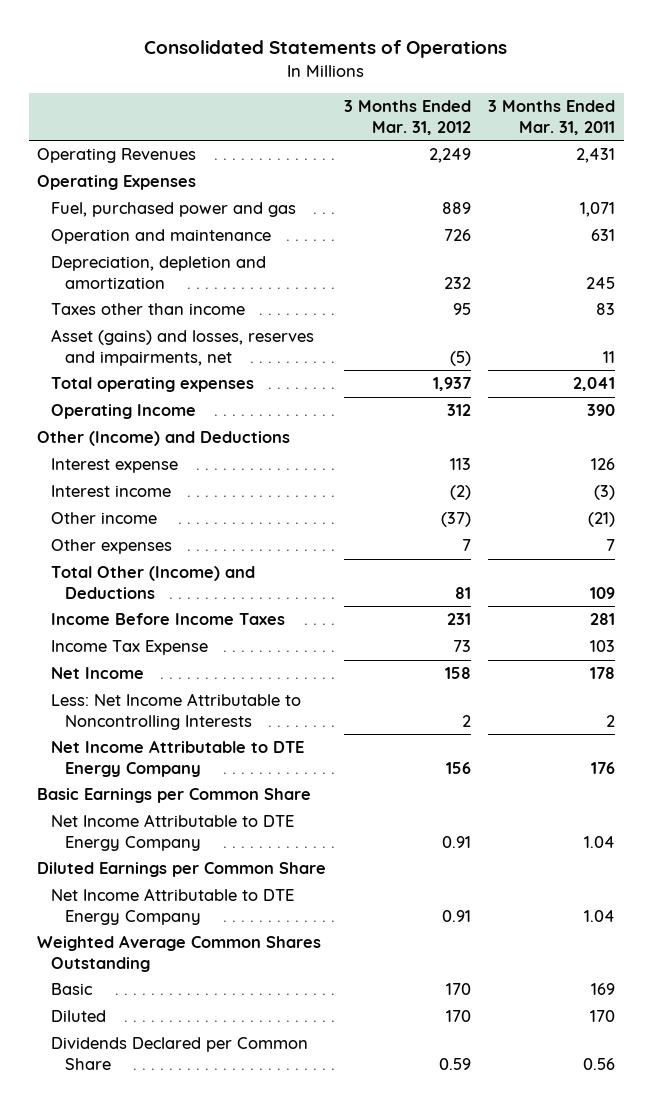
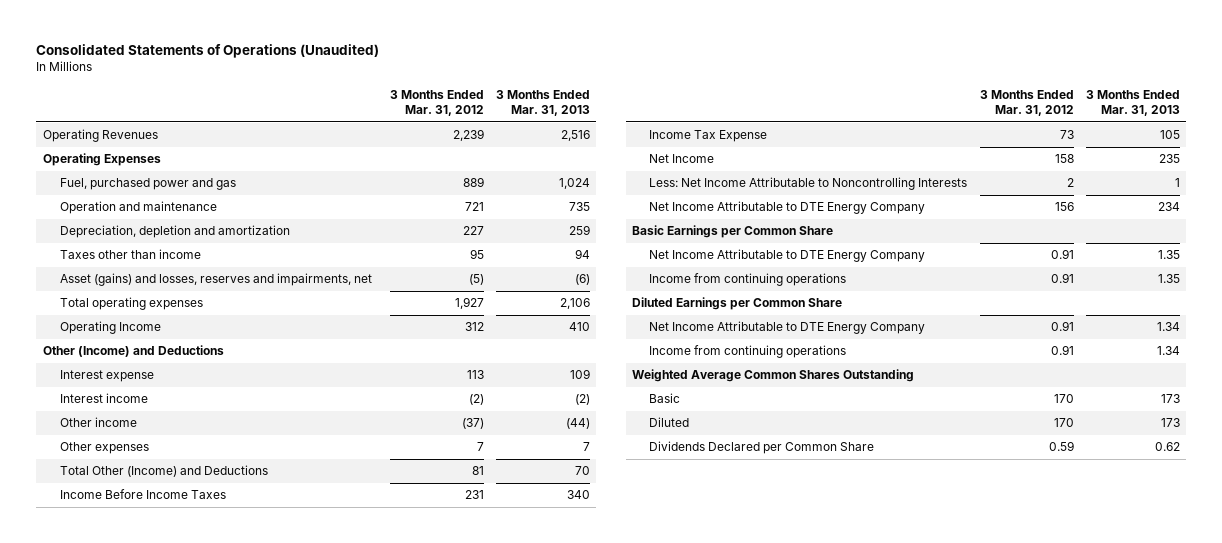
- Consolidated Statements of Operations
+ Consolidated Statements of Operations (Unaudited)
- | 3 Months Ended Mar. 31, 2012 | 3 Months Ended Mar. 31, 2011
+ | 3 Months Ended Mar. 31, 2012 | 3 Months Ended Mar. 31, 2013
- Operating Revenues | 2,249 | 2,431
+ Operating Revenues | 2,239 | 2,516
- Operation and maintenance | 726 | 631
- Depreciation, depletion and amortization | 232 | 245
+ Operation and maintenance | 721 | 735
+ Depreciation, depletion and amortization | 227 | 259
- Total operating expenses | 1,937 | 2,041
+ Total operating expenses | 1,927 | 2,106
+ Income from continuing operations | 0.91 | 1.35
+ Income from continuing operations | 0.91 | 1.34

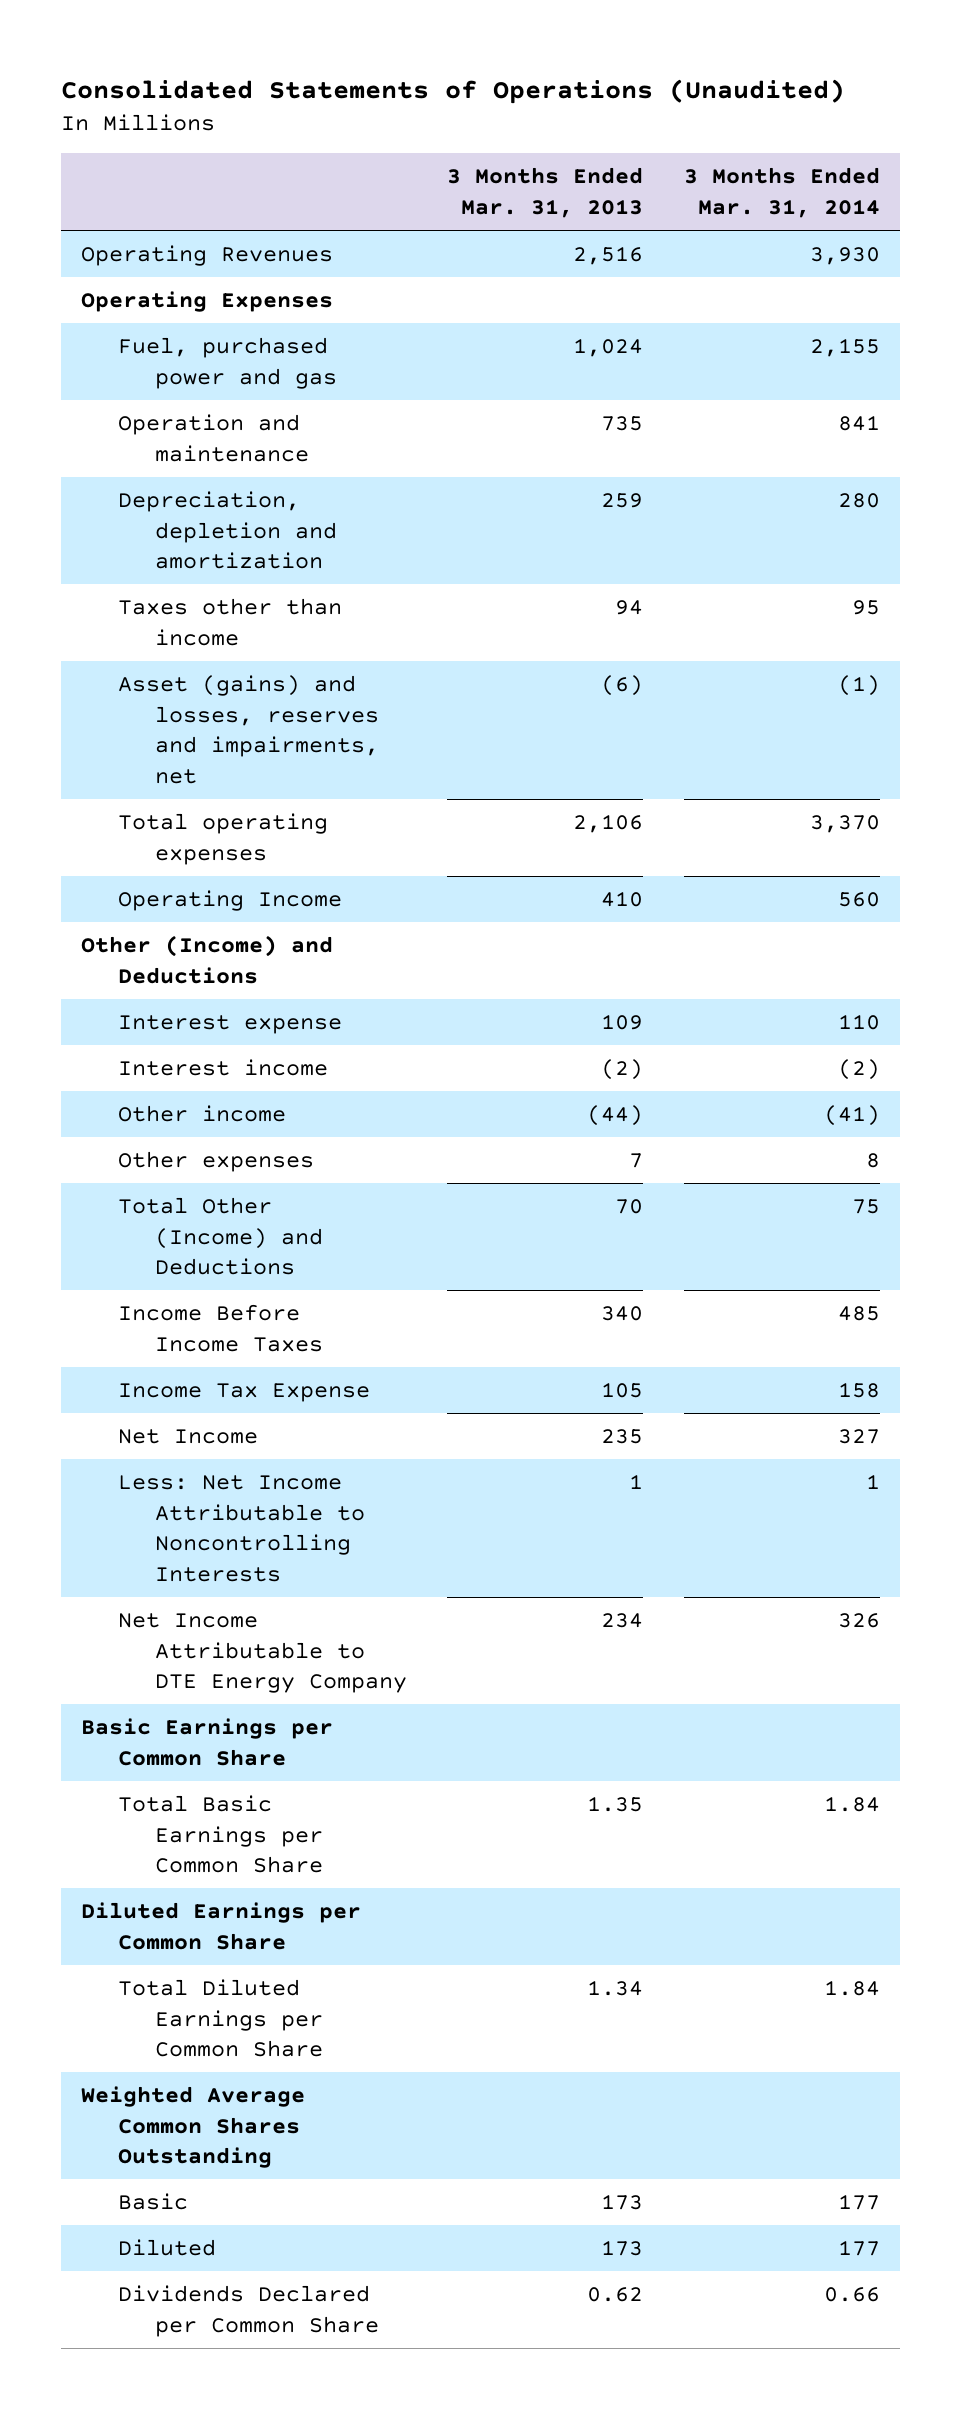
- | 3 Months Ended Mar. 31, 2012 | 3 Months Ended Mar. 31, 2013
+ | 3 Months Ended Mar. 31, 2013 | 3 Months Ended Mar. 31, 2014
- Net Income Attributable to DTE Energy Company | 0.91 | 1.35
- Income from continuing operations | 0.91 | 1.35
+ Total Basic Earnings per Common Share | 1.35 | 1.84
- Net Income Attributable to DTE Energy Company | 0.91 | 1.34
- Income from continuing operations | 0.91 | 1.34
+ Total Diluted Earnings per Common Share | 1.34 | 1.84

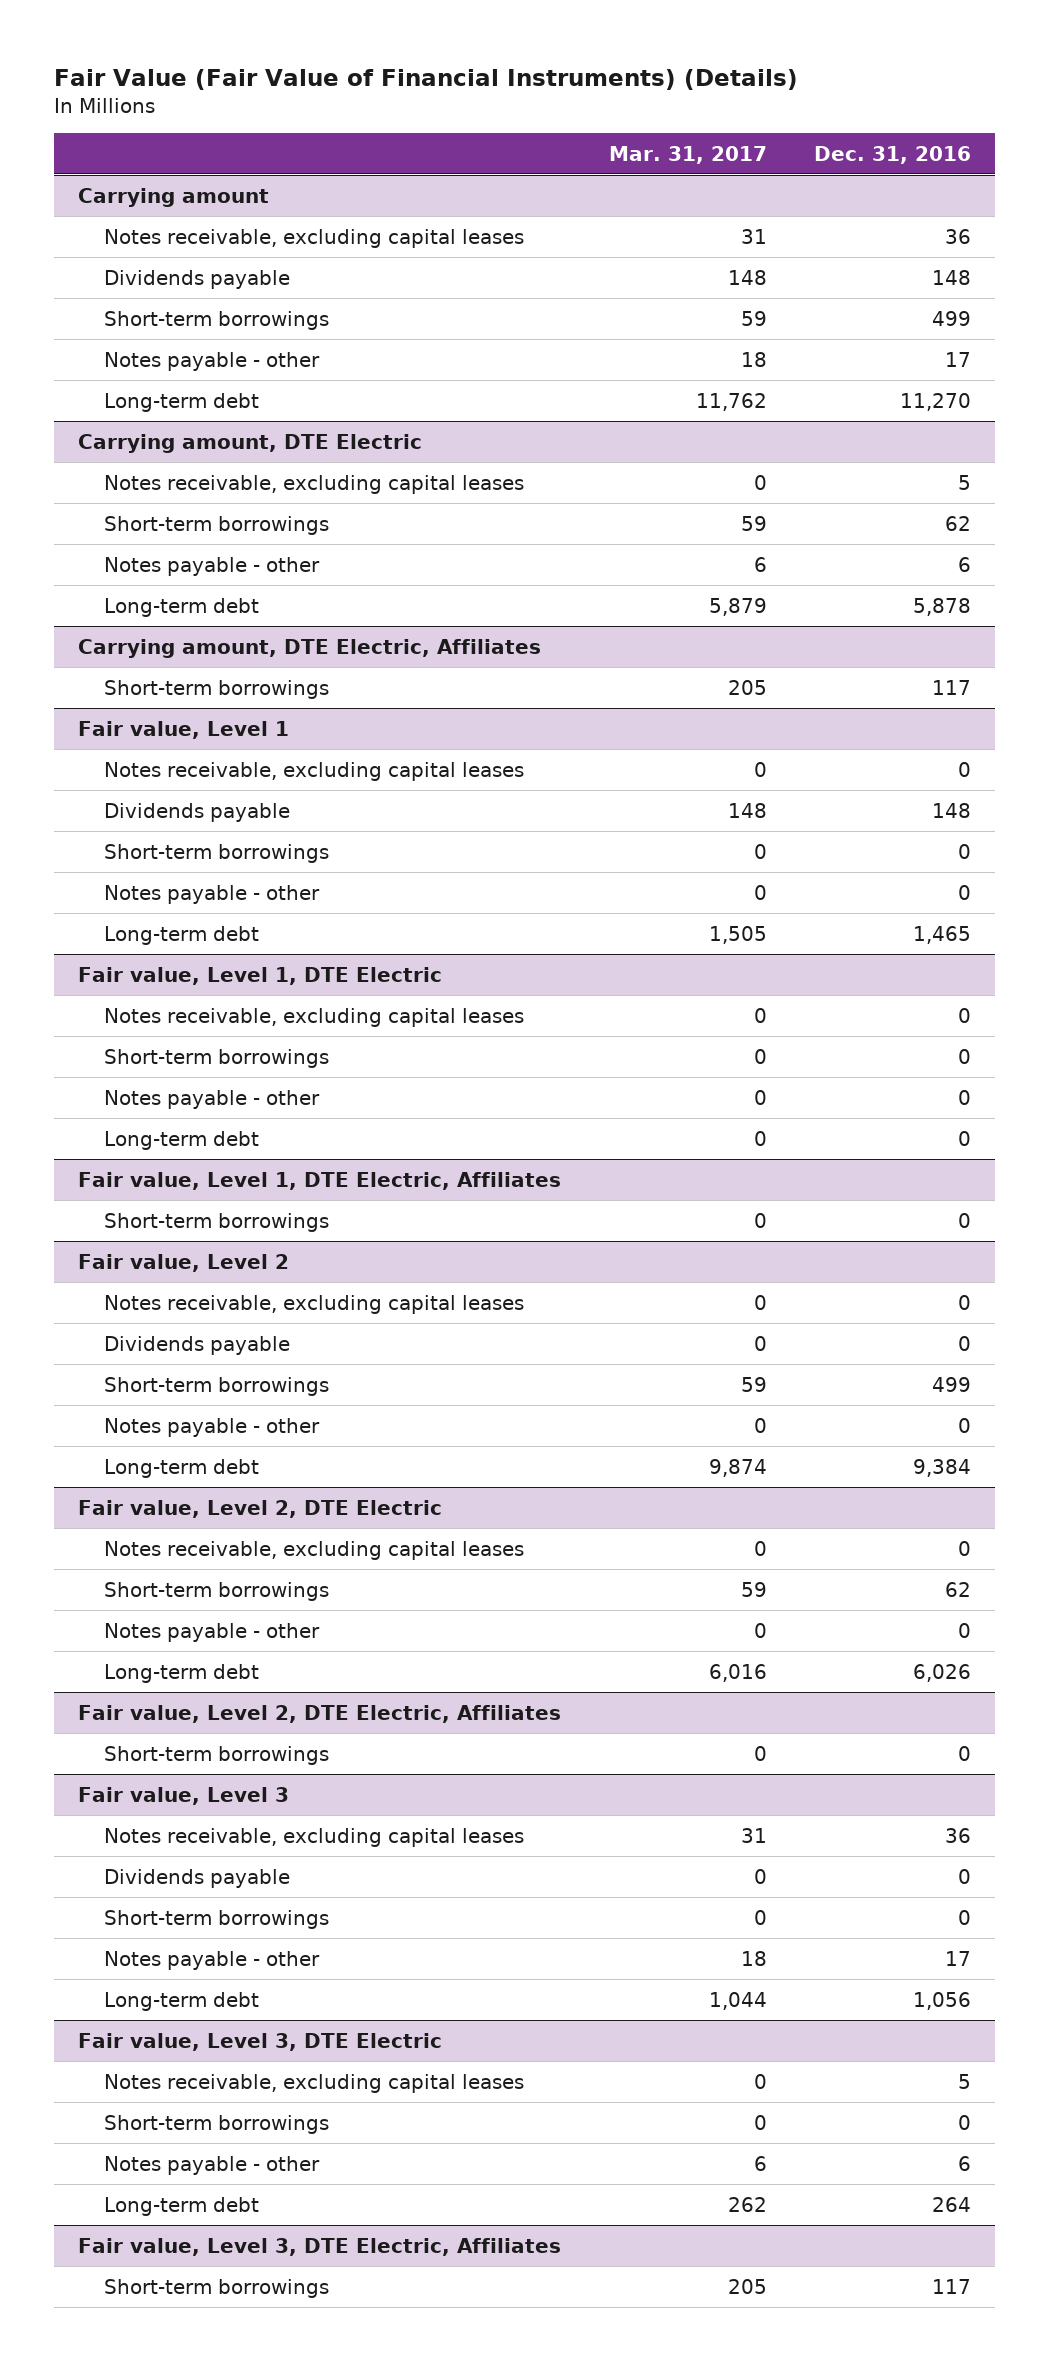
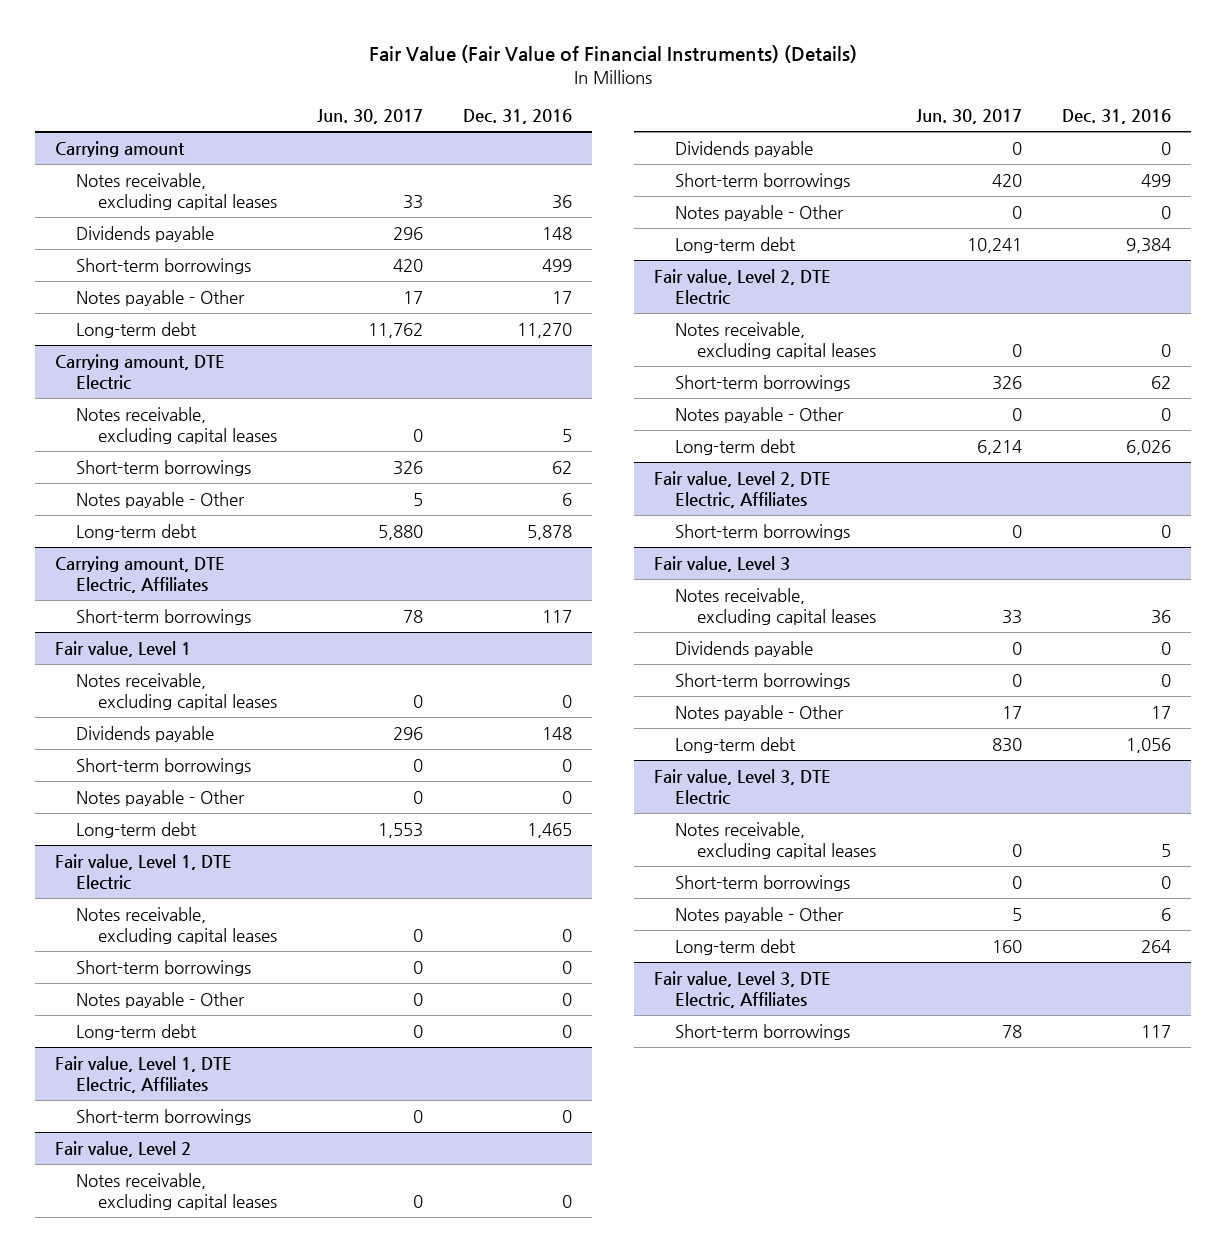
- | Mar. 31, 2017 | Dec. 31, 2016
+ | Jun. 30, 2017 | Dec. 31, 2016
@ Carrying amount
- Notes payable - other | 18 | 17
+ Notes payable - Other | 17 | 17
@ Carrying amount, DTE Electric
- Notes payable - other | 6 | 6
+ Notes payable - Other | 5 | 6
@ Fair value, Level 1
- Notes payable - other | 0 | 0
+ Notes payable - Other | 0 | 0
@ Fair value, Level 1, DTE Electric
- Notes payable - other | 0 | 0
+ Notes payable - Other | 0 | 0
@ Fair value, Level 2
- Notes payable - other | 0 | 0
+ Notes payable - Other | 0 | 0
@ Fair value, Level 2, DTE Electric
- Notes payable - other | 0 | 0
+ Notes payable - Other | 0 | 0
@ Fair value, Level 3
- Notes payable - other | 18 | 17
+ Notes payable - Other | 17 | 17
@ Fair value, Level 3, DTE Electric
- Notes payable - other | 6 | 6
+ Notes payable - Other | 5 | 6

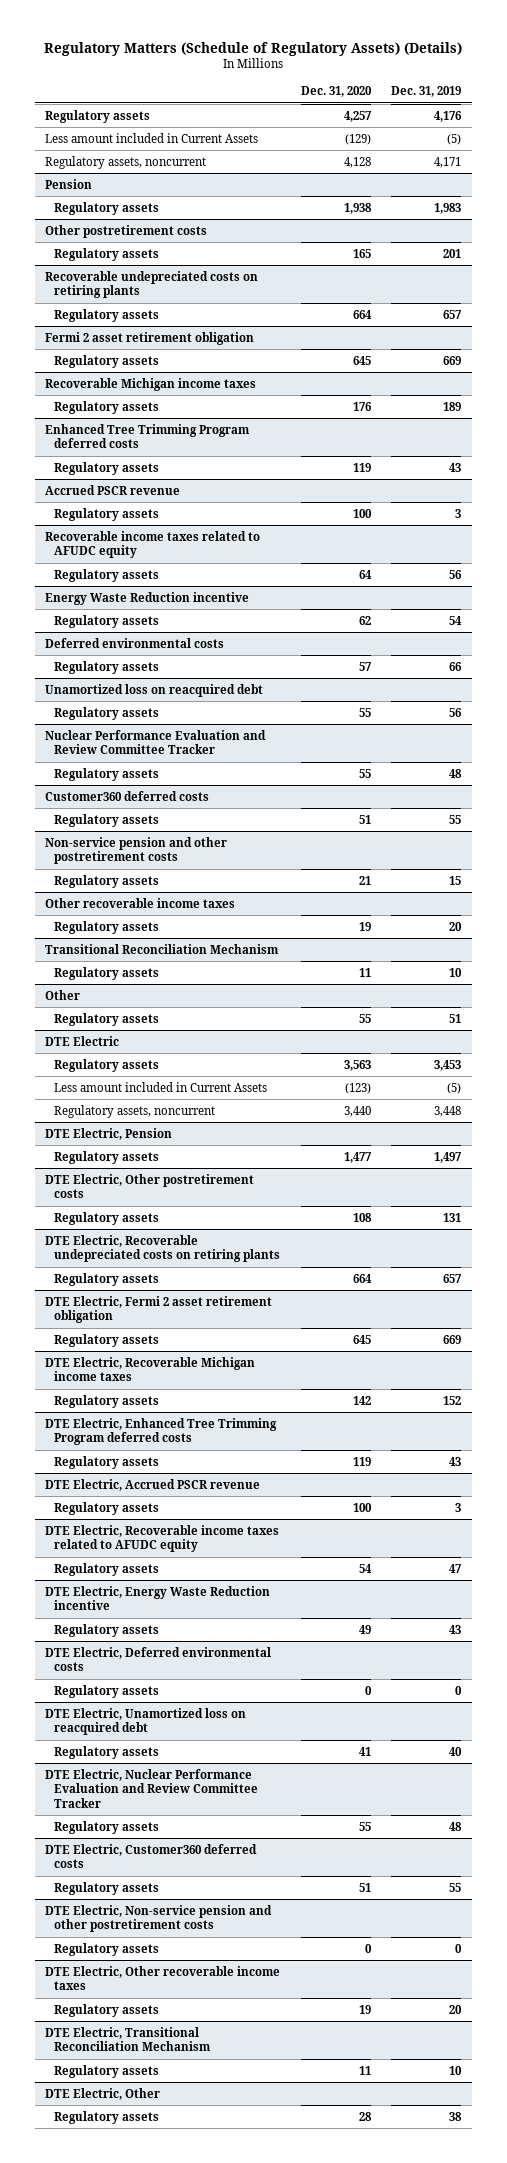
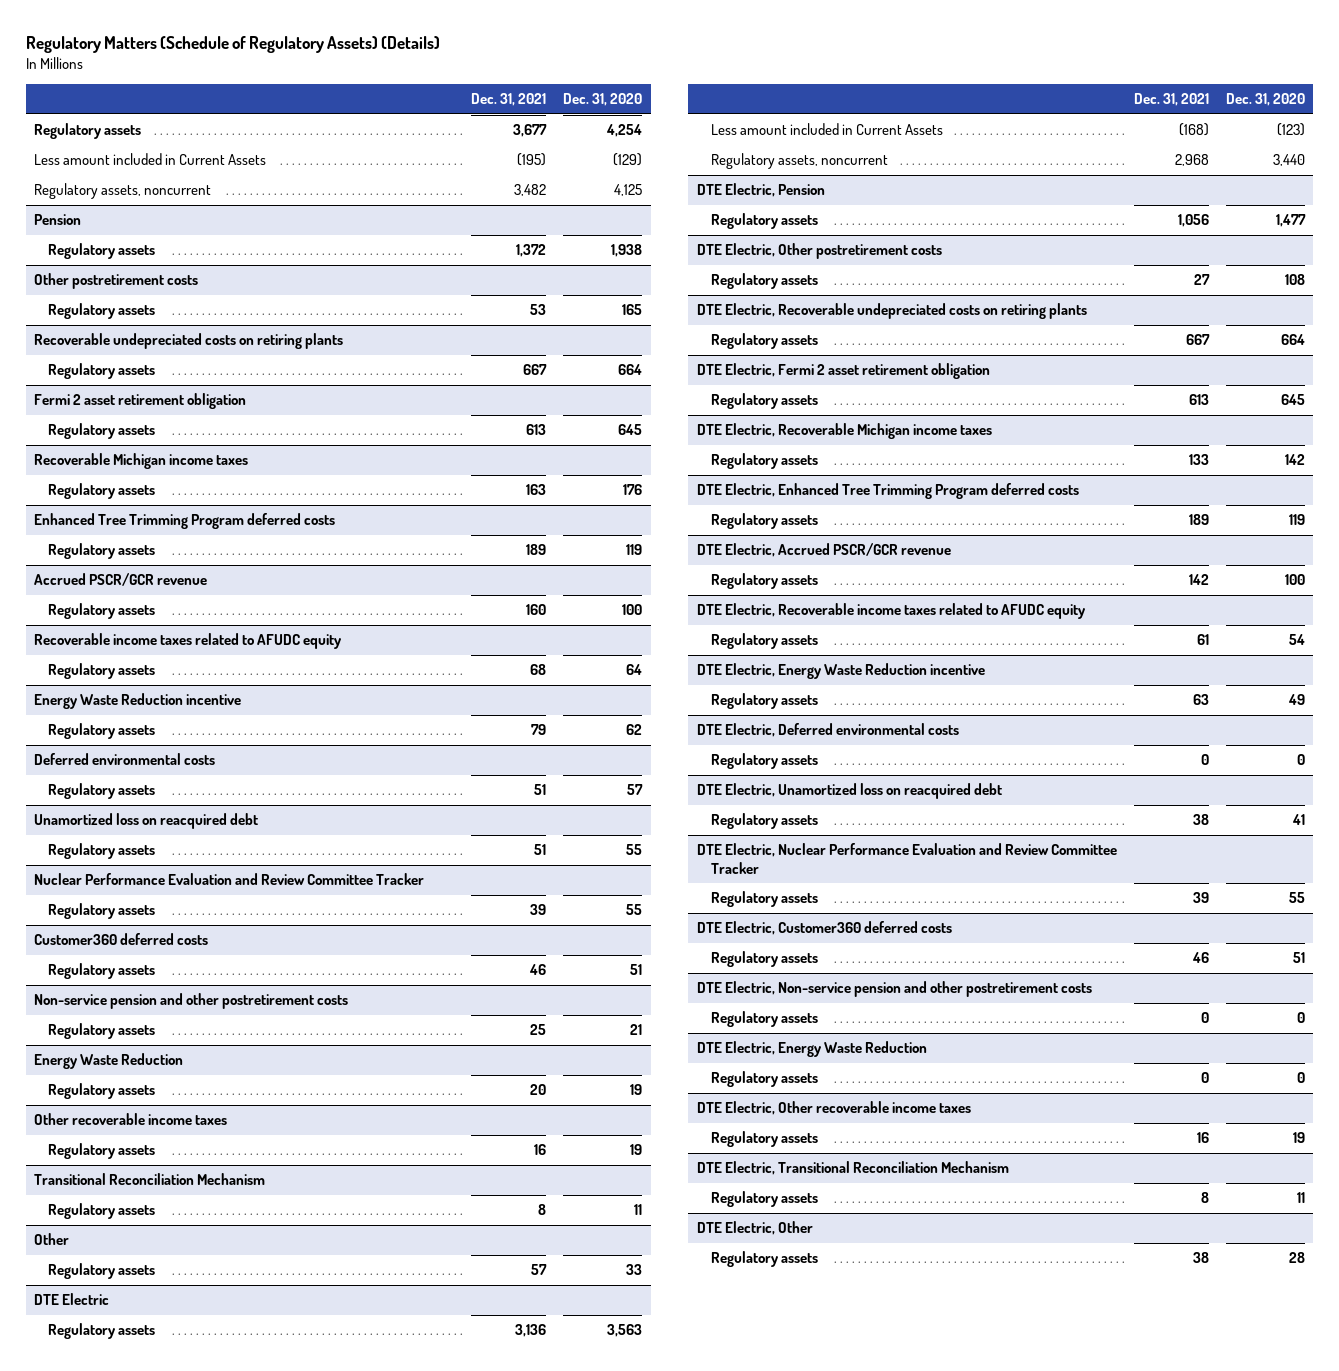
- | Dec. 31, 2020 | Dec. 31, 2019
+ | Dec. 31, 2021 | Dec. 31, 2020
- Regulatory assets | 4,257 | 4,176
+ Regulatory assets | 3,677 | 4,254
- Regulatory assets, noncurrent | 4,128 | 4,171
+ Regulatory assets, noncurrent | 3,482 | 4,125
- Accrued PSCR revenue
+ Accrued PSCR/GCR revenue
+ Energy Waste Reduction
+ Regulatory assets | 20 | 19
@ Other
- Regulatory assets | 55 | 51
+ Regulatory assets | 57 | 33
- DTE Electric, Accrued PSCR revenue
+ DTE Electric, Accrued PSCR/GCR revenue
+ DTE Electric, Energy Waste Reduction
+ Regulatory assets | 0 | 0

